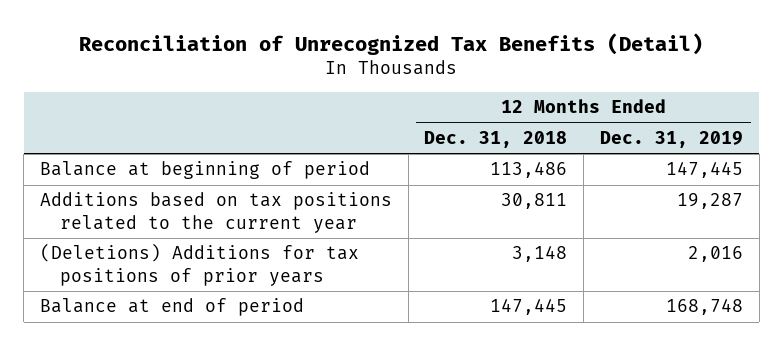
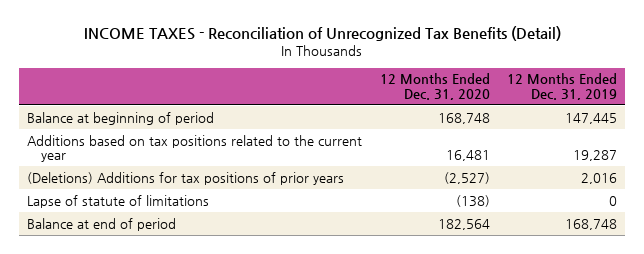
- Reconciliation of Unrecognized Tax Benefits (Detail)
+ INCOME TAXES - Reconciliation of Unrecognized Tax Benefits (Detail)
- | 12 Months Ended Dec. 31, 2018 | 12 Months Ended Dec. 31, 2019
+ | 12 Months Ended Dec. 31, 2020 | 12 Months Ended Dec. 31, 2019
+ Lapse of statute of limitations | (138) | 0

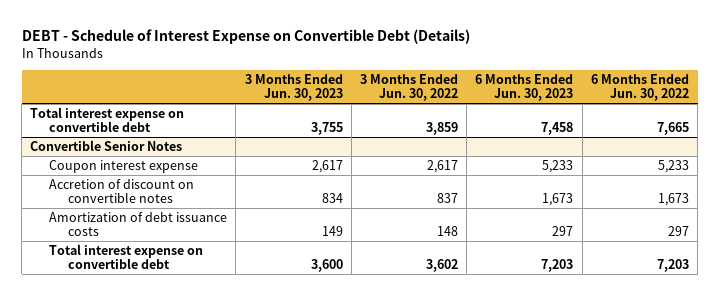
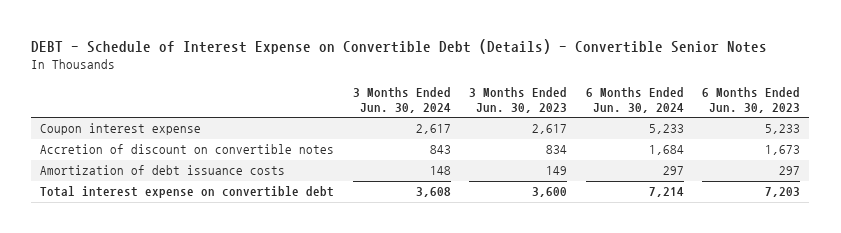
- DEBT - Schedule of Interest Expense on Convertible Debt (Details)
+ DEBT - Schedule of Interest Expense on Convertible Debt (Details) - Convertible Senior Notes
- | 3 Months Ended Jun. 30, 2023 | 3 Months Ended Jun. 30, 2022 | 6 Months Ended Jun. 30, 2023 | 6 Months Ended Jun. 30, 2022
+ | 3 Months Ended Jun. 30, 2024 | 3 Months Ended Jun. 30, 2023 | 6 Months Ended Jun. 30, 2024 | 6 Months Ended Jun. 30, 2023
- Total interest expense on convertible debt | 3,755 | 3,859 | 7,458 | 7,665
- Convertible Senior Notes

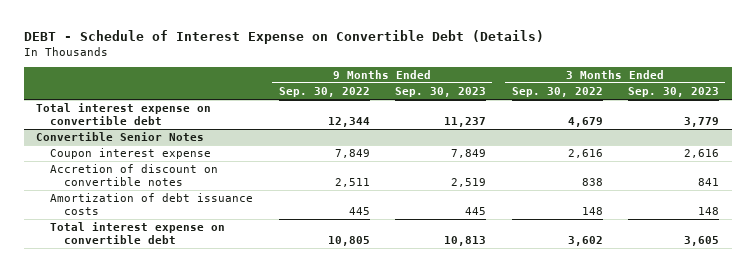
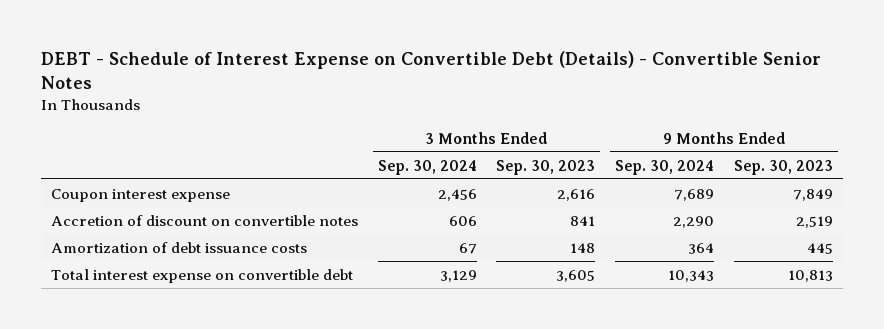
- DEBT - Schedule of Interest Expense on Convertible Debt (Details)
+ DEBT - Schedule of Interest Expense on Convertible Debt (Details) - Convertible Senior Notes
- | 9 Months Ended Sep. 30, 2022 | 9 Months Ended Sep. 30, 2023 | 3 Months Ended Sep. 30, 2022 | 3 Months Ended Sep. 30, 2023
+ | 3 Months Ended Sep. 30, 2024 | 3 Months Ended Sep. 30, 2023 | 9 Months Ended Sep. 30, 2024 | 9 Months Ended Sep. 30, 2023
- Total interest expense on convertible debt | 12,344 | 11,237 | 4,679 | 3,779
- Convertible Senior Notes

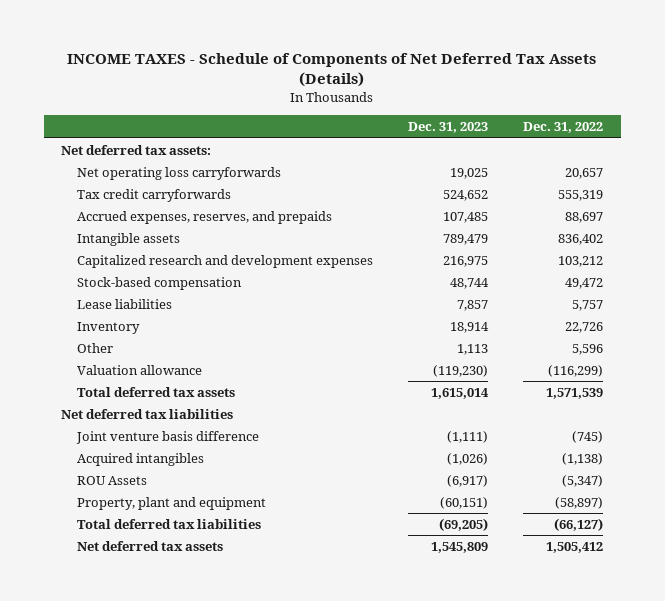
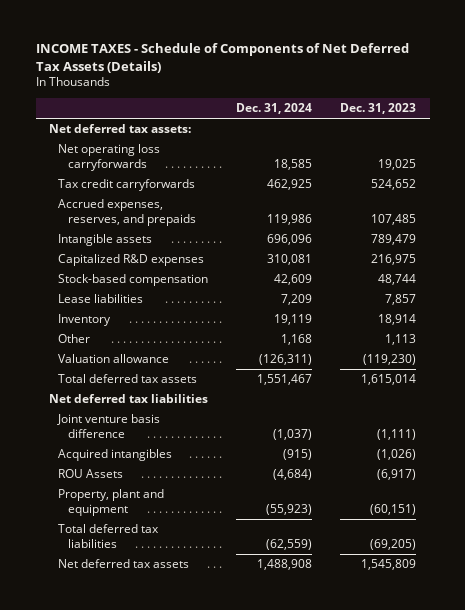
- | Dec. 31, 2023 | Dec. 31, 2022
+ | Dec. 31, 2024 | Dec. 31, 2023
- Capitalized research and development expenses | 216,975 | 103,212
+ Capitalized R&D expenses | 310,081 | 216,975

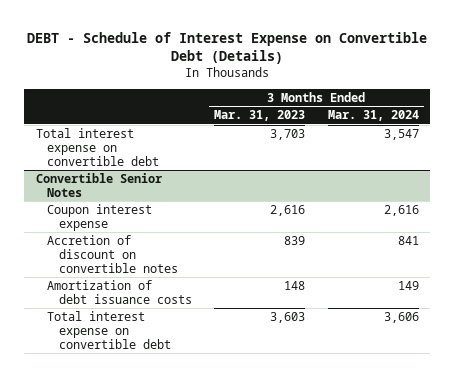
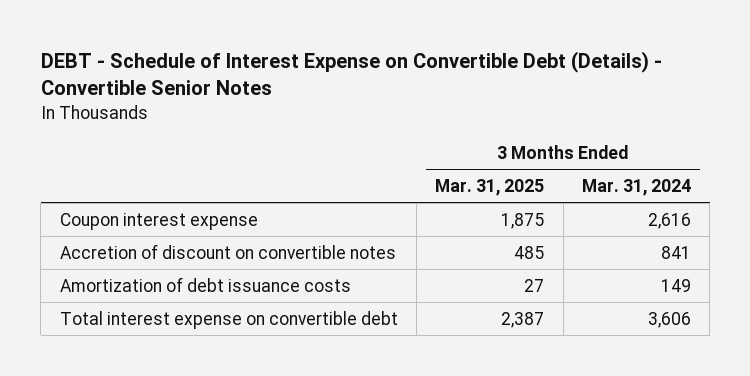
- DEBT - Schedule of Interest Expense on Convertible Debt (Details)
+ DEBT - Schedule of Interest Expense on Convertible Debt (Details) - Convertible Senior Notes
- | 3 Months Ended Mar. 31, 2023 | 3 Months Ended Mar. 31, 2024
+ | 3 Months Ended Mar. 31, 2025 | 3 Months Ended Mar. 31, 2024
- Total interest expense on convertible debt | 3,703 | 3,547
- Convertible Senior Notes

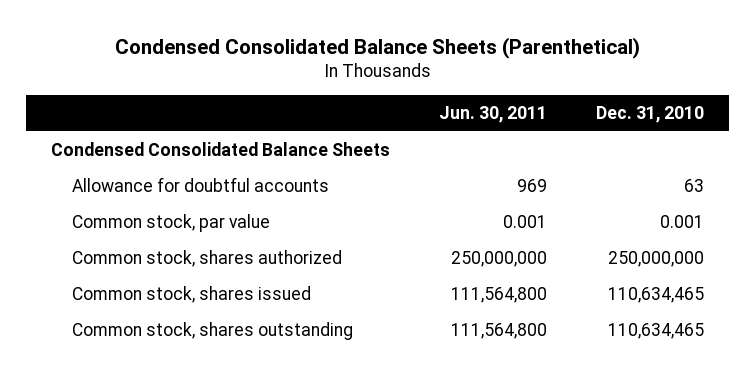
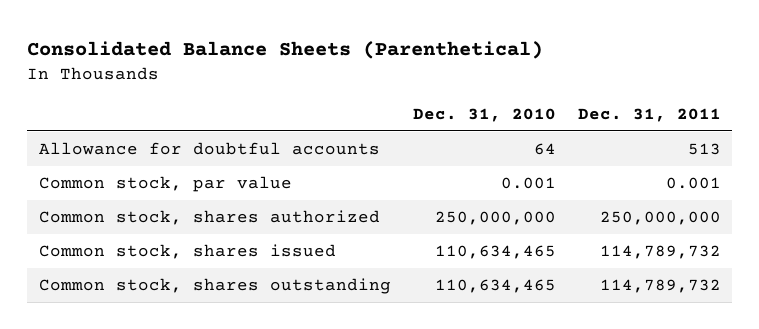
- Condensed Consolidated Balance Sheets (Parenthetical)
+ Consolidated Balance Sheets (Parenthetical)
- | Jun. 30, 2011 | Dec. 31, 2010
+ | Dec. 31, 2010 | Dec. 31, 2011
- Condensed Consolidated Balance Sheets
- Allowance for doubtful accounts | 969 | 63
+ Allowance for doubtful accounts | 64 | 513

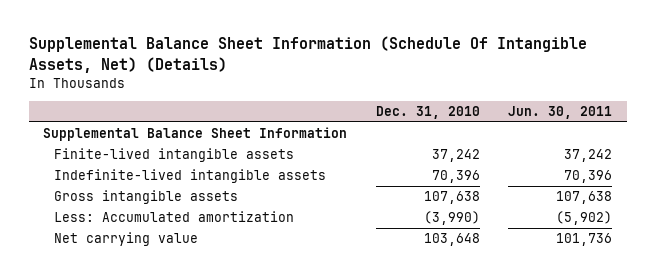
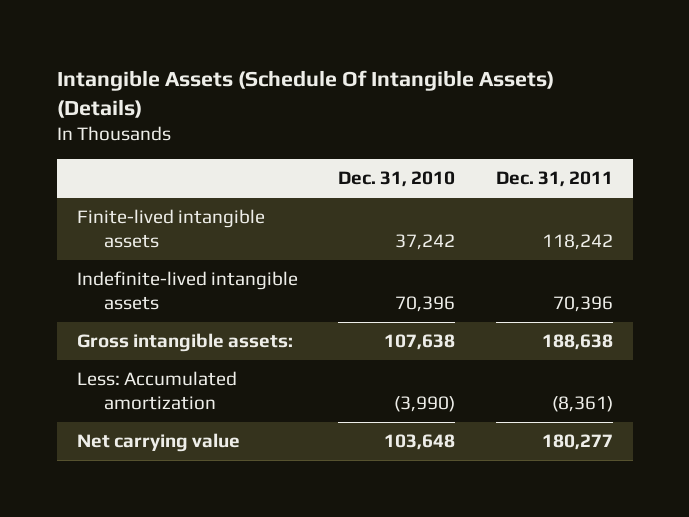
- Supplemental Balance Sheet Information (Schedule Of Intangible Assets, Net) (Details)
+ Intangible Assets (Schedule Of Intangible Assets) (Details)
- | Dec. 31, 2010 | Jun. 30, 2011
+ | Dec. 31, 2010 | Dec. 31, 2011
- Supplemental Balance Sheet Information
- Gross intangible assets | 107,638 | 107,638
+ Gross intangible assets: | 107,638 | 188,638

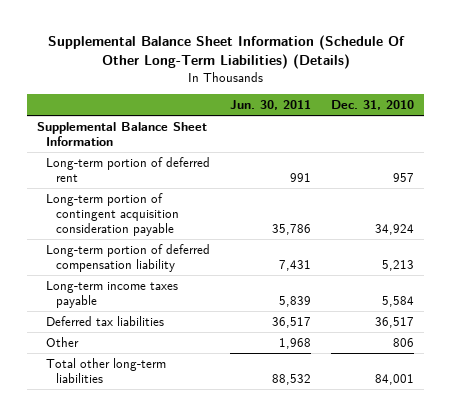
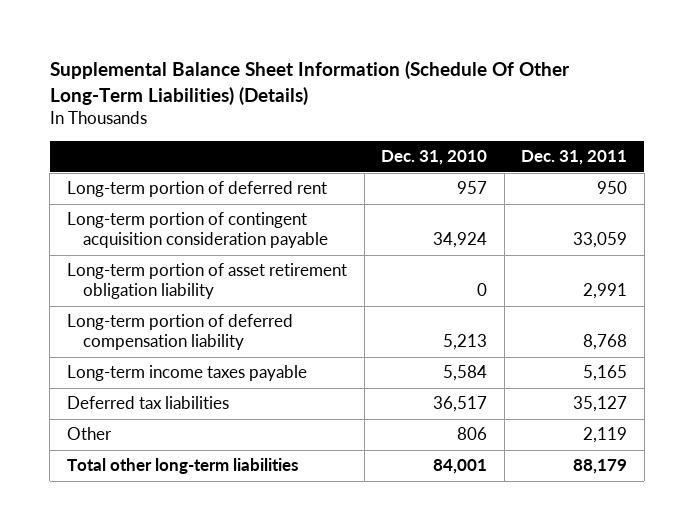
- | Jun. 30, 2011 | Dec. 31, 2010
+ | Dec. 31, 2010 | Dec. 31, 2011
- Supplemental Balance Sheet Information
+ Long-term portion of asset retirement obligation liability | 0 | 2,991

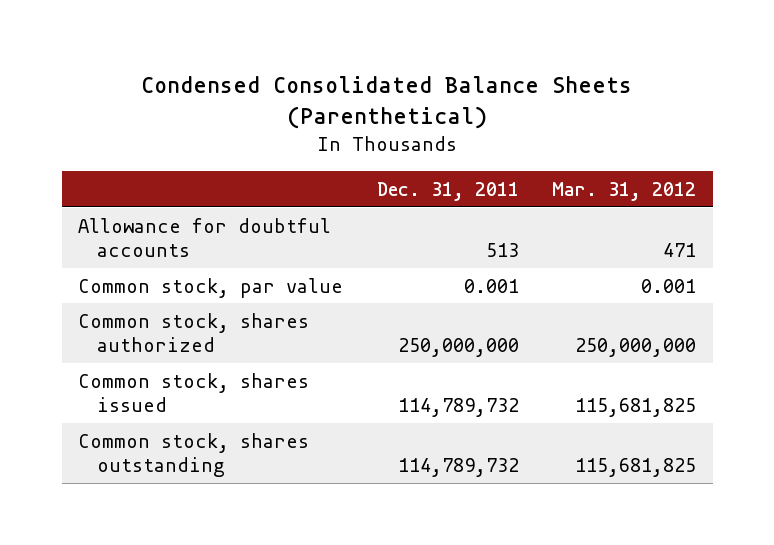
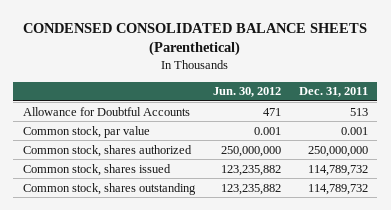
- Condensed Consolidated Balance Sheets (Parenthetical)
+ CONDENSED CONSOLIDATED BALANCE SHEETS (Parenthetical)
- | Dec. 31, 2011 | Mar. 31, 2012
+ | Jun. 30, 2012 | Dec. 31, 2011
- Allowance for doubtful accounts | 513 | 471
+ Allowance for Doubtful Accounts | 471 | 513

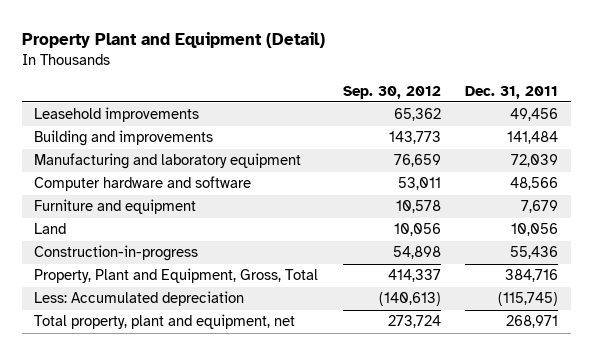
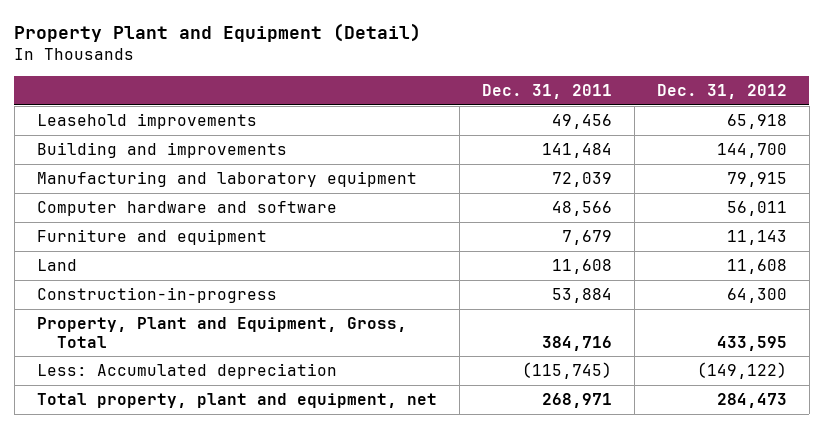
- | Sep. 30, 2012 | Dec. 31, 2011
+ | Dec. 31, 2011 | Dec. 31, 2012
- Land | 10,056 | 10,056
- Construction-in-progress | 54,898 | 55,436
+ Land | 11,608 | 11,608
+ Construction-in-progress | 53,884 | 64,300

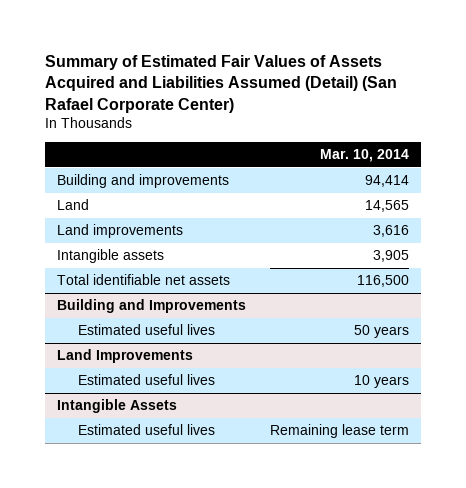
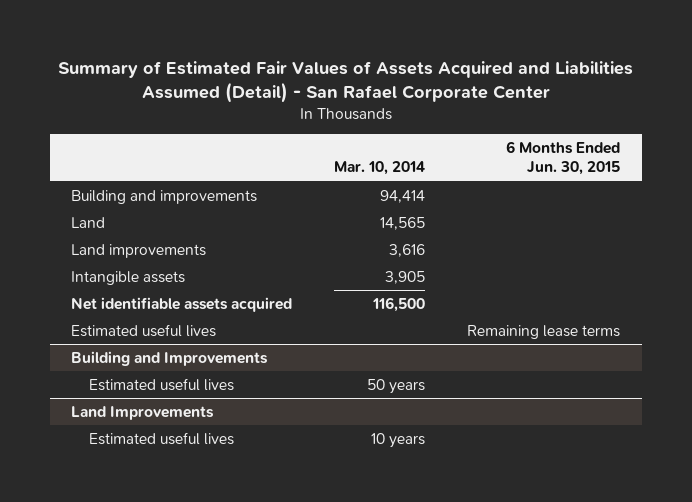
- Summary of Estimated Fair Values of Assets Acquired and Liabilities Assumed (Detail) (San Rafael Corporate Center)
+ Summary of Estimated Fair Values of Assets Acquired and Liabilities Assumed (Detail) - San Rafael Corporate Center
- | Mar. 10, 2014
+ | Mar. 10, 2014 | 6 Months Ended Jun. 30, 2015
- Total identifiable net assets | 116,500
+ Net identifiable assets acquired | 116,500 |
+ Estimated useful lives | | Remaining lease terms
- Intangible Assets
- Estimated useful lives | Remaining lease term

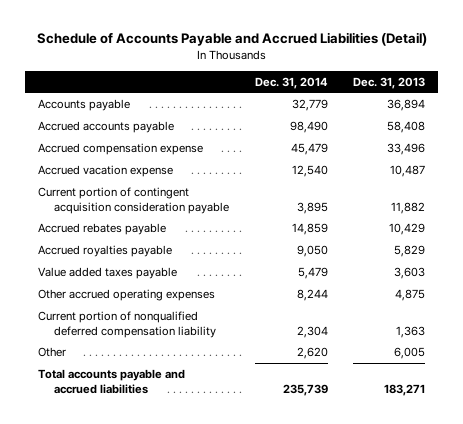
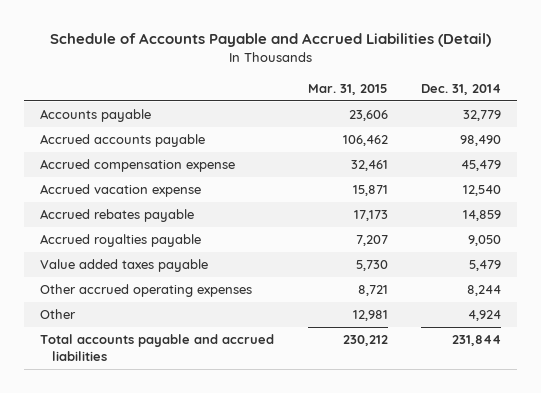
- | Dec. 31, 2014 | Dec. 31, 2013
+ | Mar. 31, 2015 | Dec. 31, 2014
- Current portion of contingent acquisition consideration payable | 3,895 | 11,882
- Current portion of nonqualified deferred compensation liability | 2,304 | 1,363
- Other | 2,620 | 6,005
- Total accounts payable and accrued liabilities | 235,739 | 183,271
+ Other | 12,981 | 4,924
+ Total accounts payable and accrued liabilities | 230,212 | 231,844

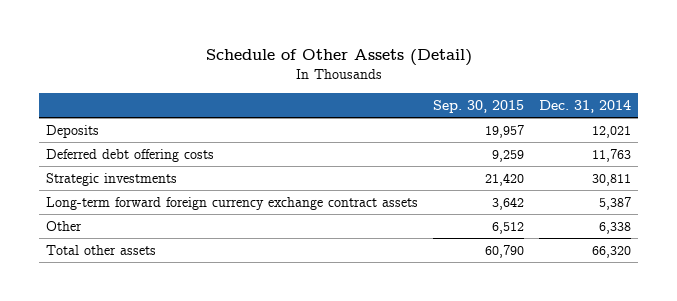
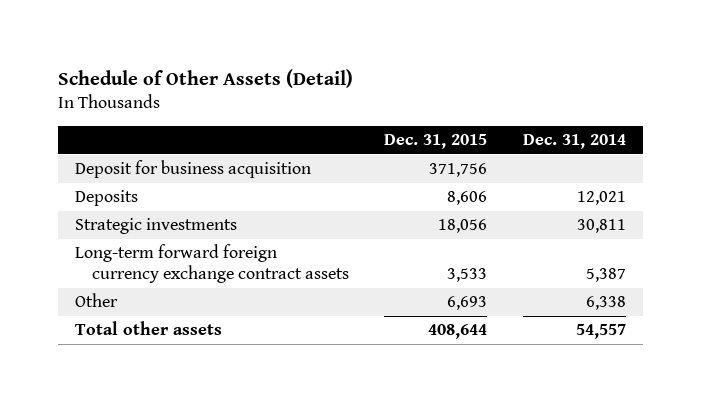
- | Sep. 30, 2015 | Dec. 31, 2014
+ | Dec. 31, 2015 | Dec. 31, 2014
+ Deposit for business acquisition | 371,756 |
- Deferred debt offering costs | 9,259 | 11,763
- Total other assets | 60,790 | 66,320
+ Total other assets | 408,644 | 54,557

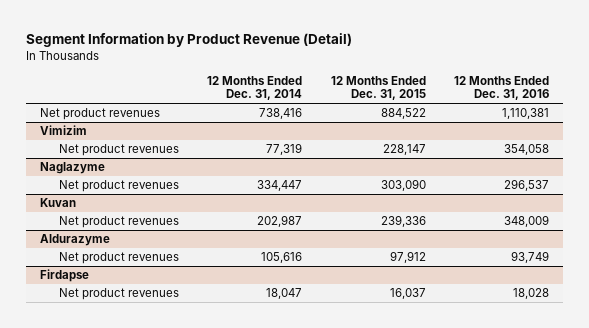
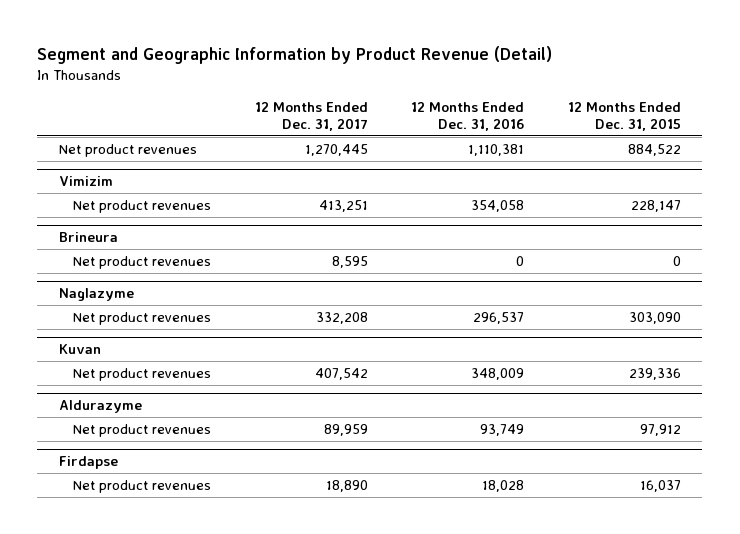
- Segment Information by Product Revenue (Detail)
+ Segment and Geographic Information by Product Revenue (Detail)
- | 12 Months Ended Dec. 31, 2014 | 12 Months Ended Dec. 31, 2015 | 12 Months Ended Dec. 31, 2016
+ | 12 Months Ended Dec. 31, 2017 | 12 Months Ended Dec. 31, 2016 | 12 Months Ended Dec. 31, 2015
+ Brineura
+ Net product revenues | 8,595 | 0 | 0

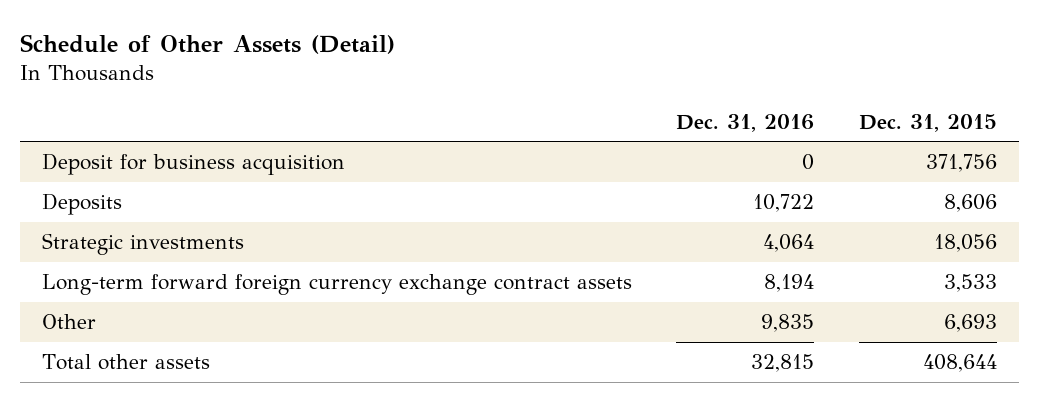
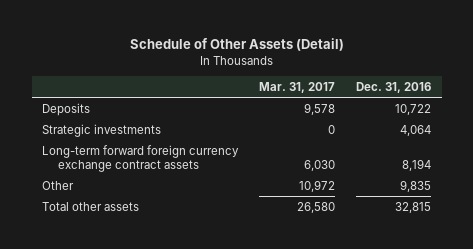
- | Dec. 31, 2016 | Dec. 31, 2015
+ | Mar. 31, 2017 | Dec. 31, 2016
- Deposit for business acquisition | 0 | 371,756

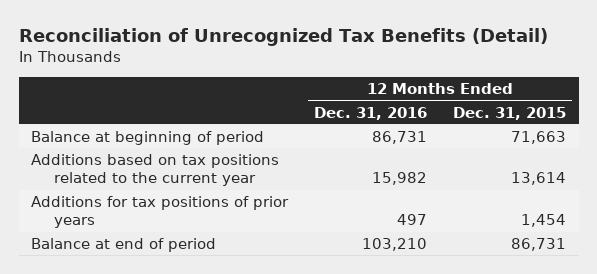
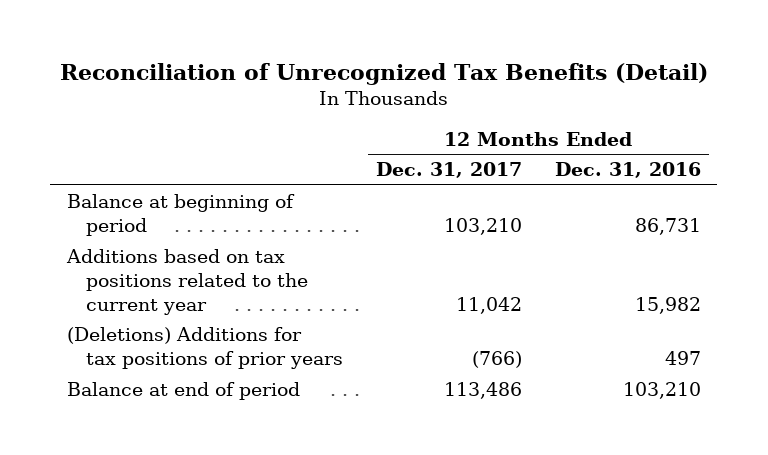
- | 12 Months Ended Dec. 31, 2016 | 12 Months Ended Dec. 31, 2015
+ | 12 Months Ended Dec. 31, 2017 | 12 Months Ended Dec. 31, 2016
- Additions for tax positions of prior years | 497 | 1,454
+ (Deletions) Additions for tax positions of prior years | (766) | 497

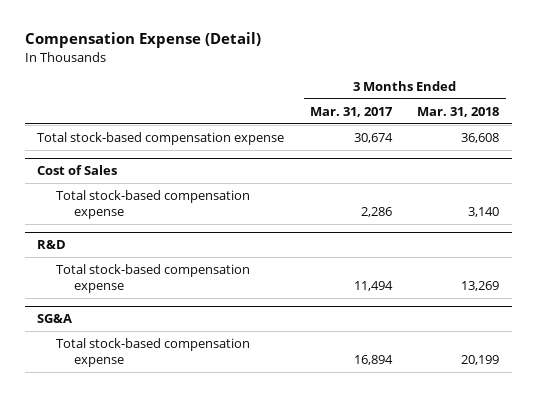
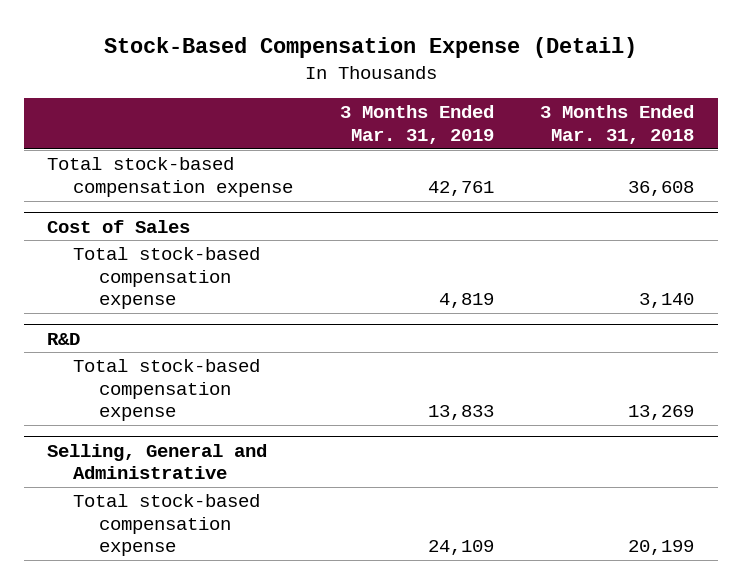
- Compensation Expense (Detail)
+ Stock-Based Compensation Expense (Detail)
- | 3 Months Ended Mar. 31, 2017 | 3 Months Ended Mar. 31, 2018
+ | 3 Months Ended Mar. 31, 2019 | 3 Months Ended Mar. 31, 2018
- SG&A
+ Selling, General and Administrative

